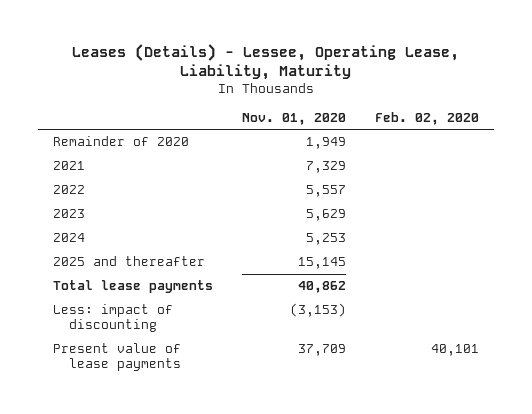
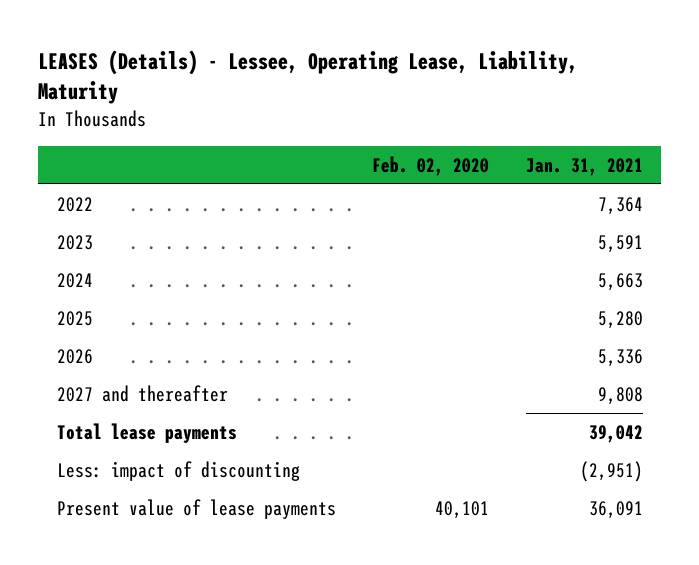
- Leases (Details) - Lessee, Operating Lease, Liability, Maturity
+ LEASES (Details) - Lessee, Operating Lease, Liability, Maturity
- | Nov. 01, 2020 | Feb. 02, 2020
+ | Feb. 02, 2020 | Jan. 31, 2021
- Remainder of 2020 | 1,949 |
- 2021 | 7,329 |
- 2025 and thereafter | 15,145 |
+ 2025 | | 5,280
+ 2026 | | 5,336
+ 2027 and thereafter | | 9,808

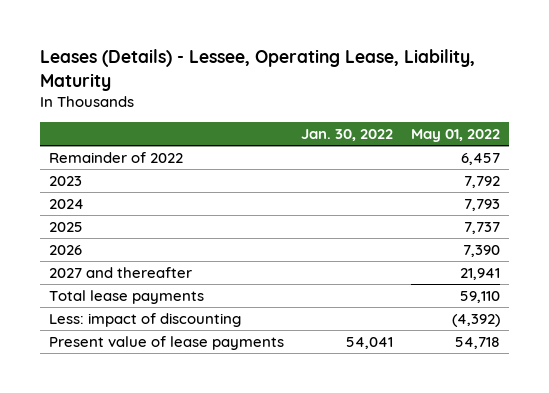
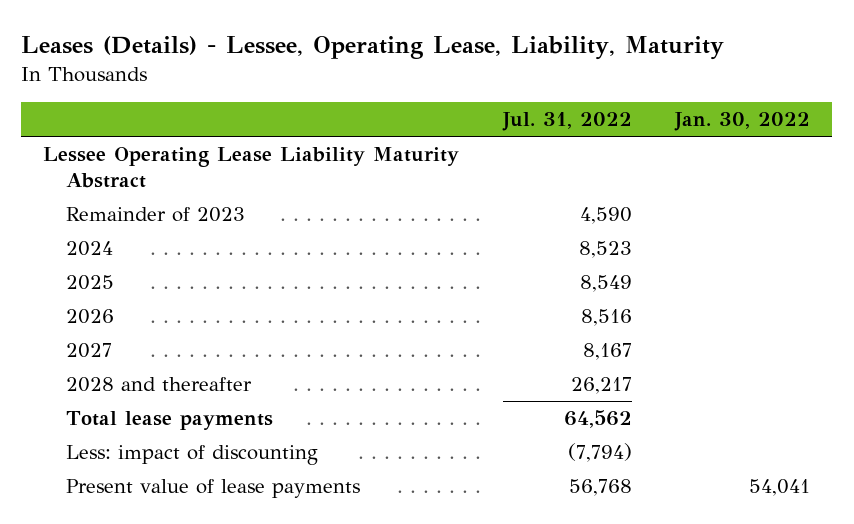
- | Jan. 30, 2022 | May 01, 2022
+ | Jul. 31, 2022 | Jan. 30, 2022
- Remainder of 2022 | | 6,457
- 2023 | | 7,792
+ Lessee Operating Lease Liability Maturity Abstract
+ Remainder of 2023 | 4,590 |
- 2027 and thereafter | | 21,941
+ 2027 | 8,167 |
+ 2028 and thereafter | 26,217 |

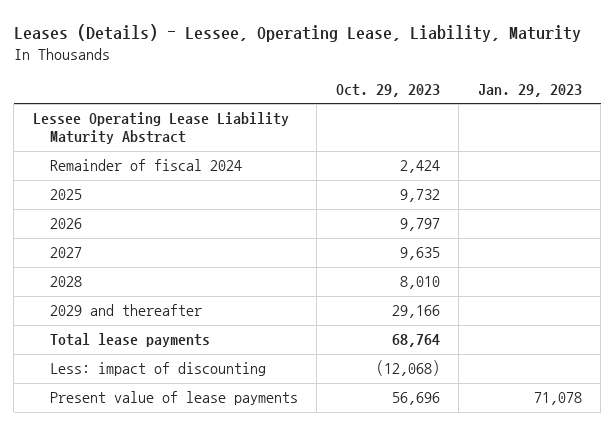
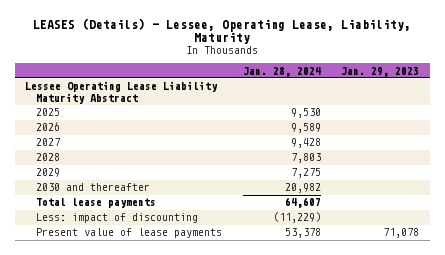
- Leases (Details) - Lessee, Operating Lease, Liability, Maturity
+ LEASES (Details) - Lessee, Operating Lease, Liability, Maturity
- | Oct. 29, 2023 | Jan. 29, 2023
+ | Jan. 28, 2024 | Jan. 29, 2023
- Remainder of fiscal 2024 | 2,424 |
- 2029 and thereafter | 29,166 |
+ 2029 | 7,275 |
+ 2030 and thereafter | 20,982 |

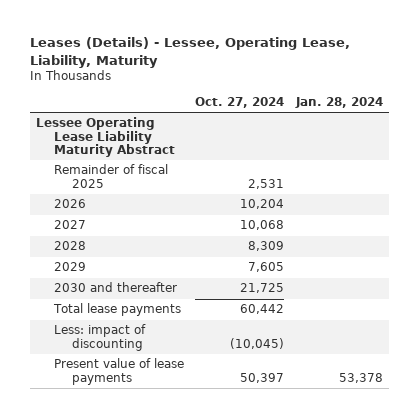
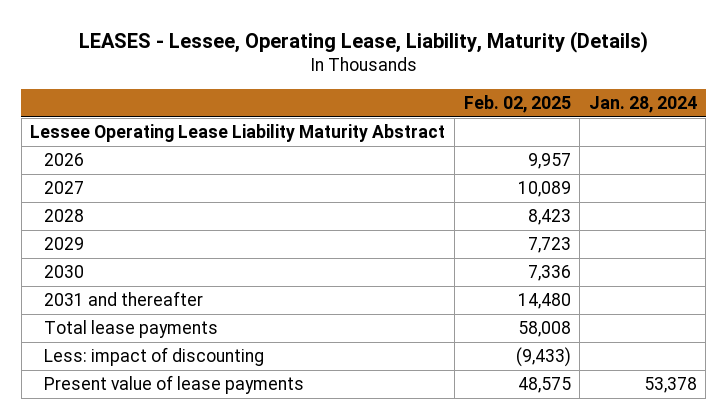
- Leases (Details) - Lessee, Operating Lease, Liability, Maturity
+ LEASES - Lessee, Operating Lease, Liability, Maturity (Details)
- | Oct. 27, 2024 | Jan. 28, 2024
+ | Feb. 02, 2025 | Jan. 28, 2024
- Remainder of fiscal 2025 | 2,531 |
- 2030 and thereafter | 21,725 |
+ 2030 | 7,336 |
+ 2031 and thereafter | 14,480 |

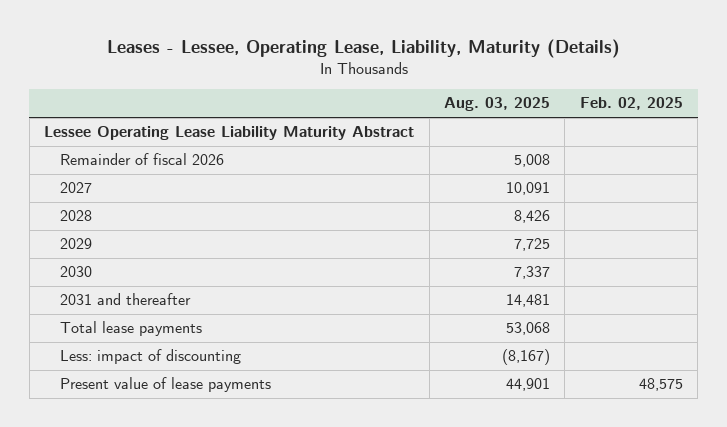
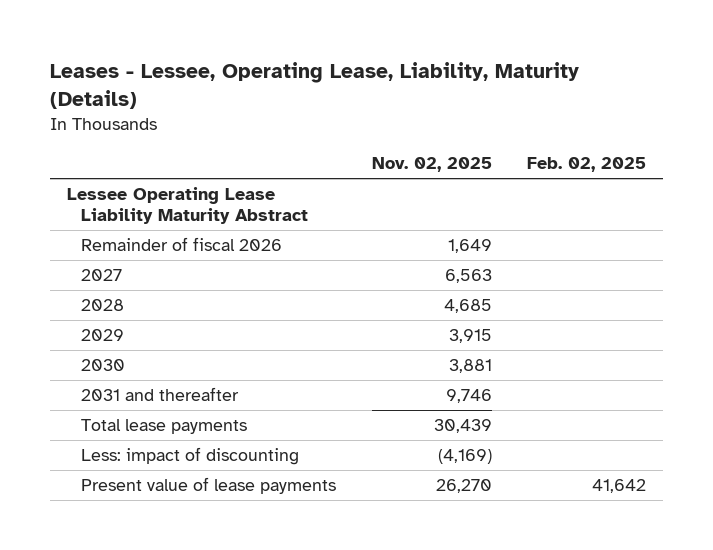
- | Aug. 03, 2025 | Feb. 02, 2025
+ | Nov. 02, 2025 | Feb. 02, 2025
- Present value of lease payments | 44,901 | 48,575
+ Present value of lease payments | 26,270 | 41,642

